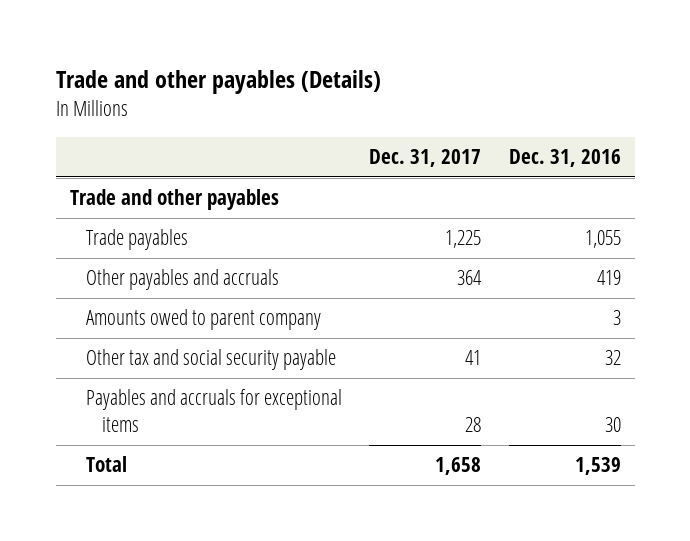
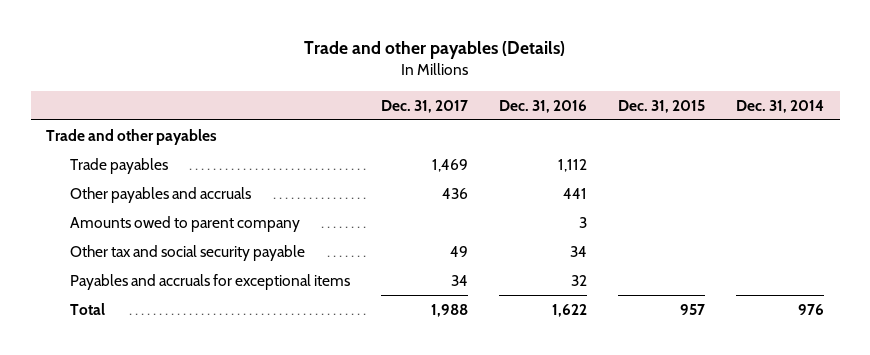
- | Dec. 31, 2017 | Dec. 31, 2016
+ | Dec. 31, 2017 | Dec. 31, 2016 | Dec. 31, 2015 | Dec. 31, 2014
- Trade payables | 1,225 | 1,055
- Other payables and accruals | 364 | 419
+ Trade payables | 1,469 | 1,112 | |
+ Other payables and accruals | 436 | 441 | |
- Other tax and social security payable | 41 | 32
- Payables and accruals for exceptional items | 28 | 30
- Total | 1,658 | 1,539
+ Other tax and social security payable | 49 | 34 | |
+ Payables and accruals for exceptional items | 34 | 32 | |
+ Total | 1,988 | 1,622 | 957 | 976

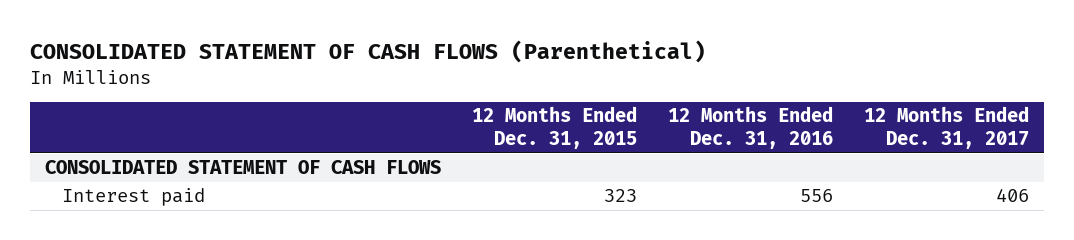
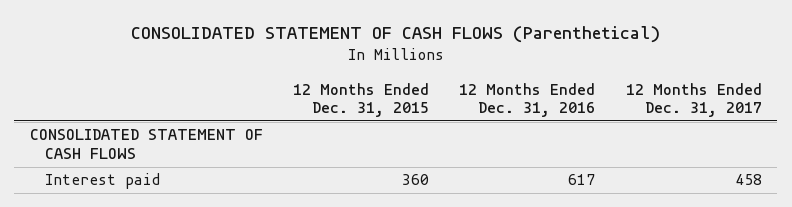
- Interest paid | 323 | 556 | 406
+ Interest paid | 360 | 617 | 458

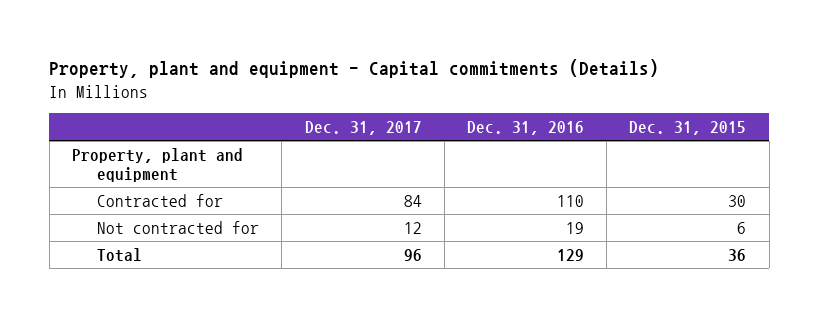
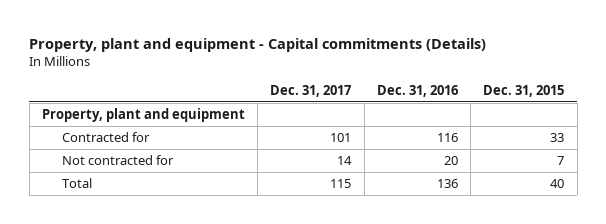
- Contracted for | 84 | 110 | 30
- Not contracted for | 12 | 19 | 6
- Total | 96 | 129 | 36
+ Contracted for | 101 | 116 | 33
+ Not contracted for | 14 | 20 | 7
+ Total | 115 | 136 | 40

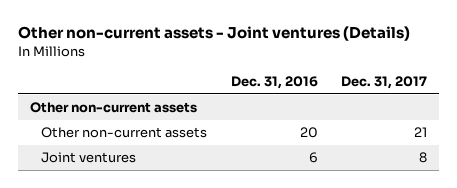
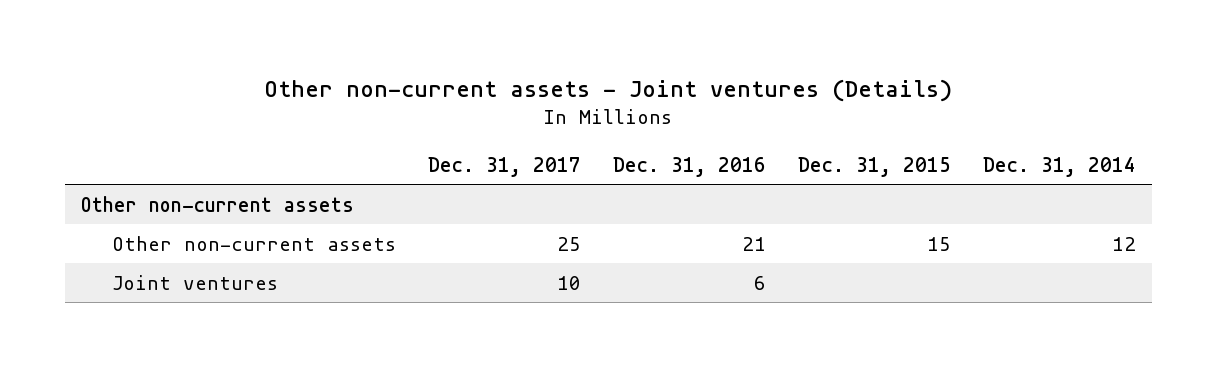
- | Dec. 31, 2016 | Dec. 31, 2017
+ | Dec. 31, 2017 | Dec. 31, 2016 | Dec. 31, 2015 | Dec. 31, 2014
- Other non-current assets | 20 | 21
- Joint ventures | 6 | 8
+ Other non-current assets | 25 | 21 | 15 | 12
+ Joint ventures | 10 | 6 | |

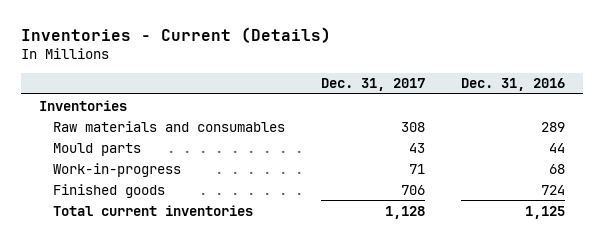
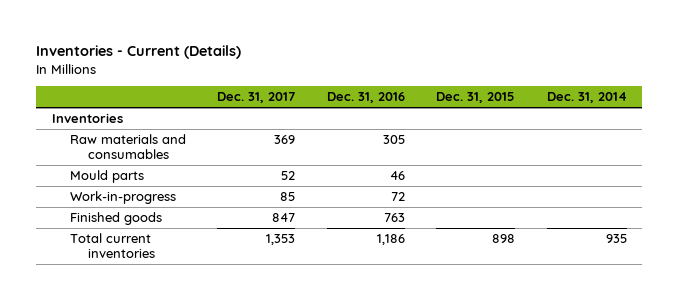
- | Dec. 31, 2017 | Dec. 31, 2016
+ | Dec. 31, 2017 | Dec. 31, 2016 | Dec. 31, 2015 | Dec. 31, 2014
- Raw materials and consumables | 308 | 289
- Mould parts | 43 | 44
- Work-in-progress | 71 | 68
- Finished goods | 706 | 724
- Total current inventories | 1,128 | 1,125
+ Raw materials and consumables | 369 | 305 | |
+ Mould parts | 52 | 46 | |
+ Work-in-progress | 85 | 72 | |
+ Finished goods | 847 | 763 | |
+ Total current inventories | 1,353 | 1,186 | 898 | 935

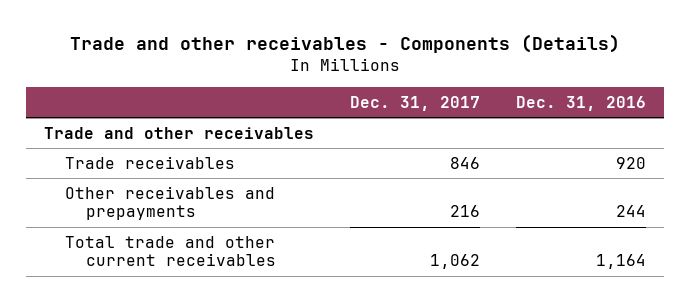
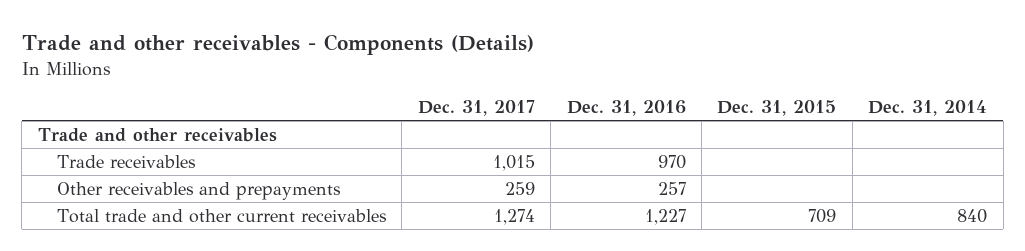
- | Dec. 31, 2017 | Dec. 31, 2016
+ | Dec. 31, 2017 | Dec. 31, 2016 | Dec. 31, 2015 | Dec. 31, 2014
- Trade receivables | 846 | 920
- Other receivables and prepayments | 216 | 244
- Total trade and other current receivables | 1,062 | 1,164
+ Trade receivables | 1,015 | 970 | |
+ Other receivables and prepayments | 259 | 257 | |
+ Total trade and other current receivables | 1,274 | 1,227 | 709 | 840

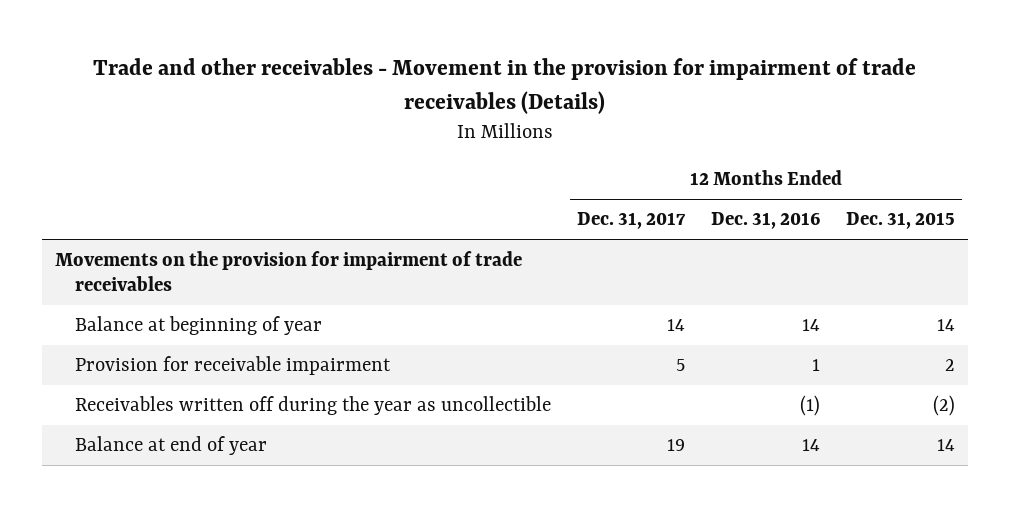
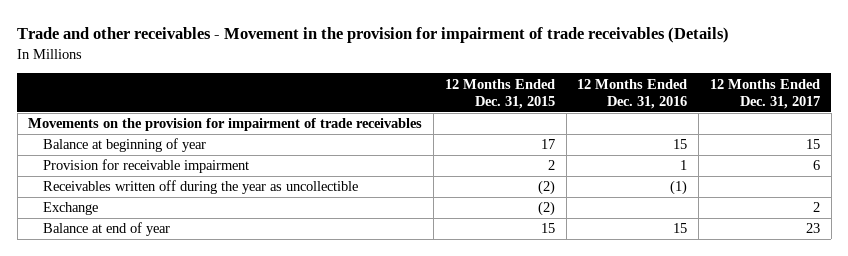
- | 12 Months Ended Dec. 31, 2017 | 12 Months Ended Dec. 31, 2016 | 12 Months Ended Dec. 31, 2015
+ | 12 Months Ended Dec. 31, 2015 | 12 Months Ended Dec. 31, 2016 | 12 Months Ended Dec. 31, 2017
- Balance at beginning of year | 14 | 14 | 14
- Provision for receivable impairment | 5 | 1 | 2
+ Balance at beginning of year | 17 | 15 | 15
+ Provision for receivable impairment | 2 | 1 | 6
- Balance at end of year | 19 | 14 | 14
+ Exchange | (2) | | 2
+ Balance at end of year | 15 | 15 | 23

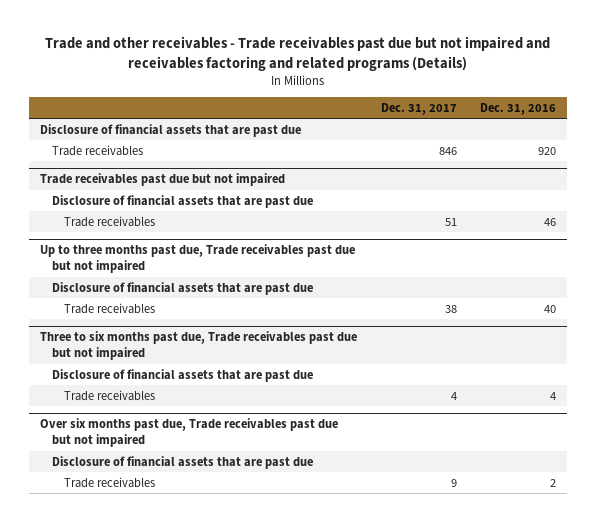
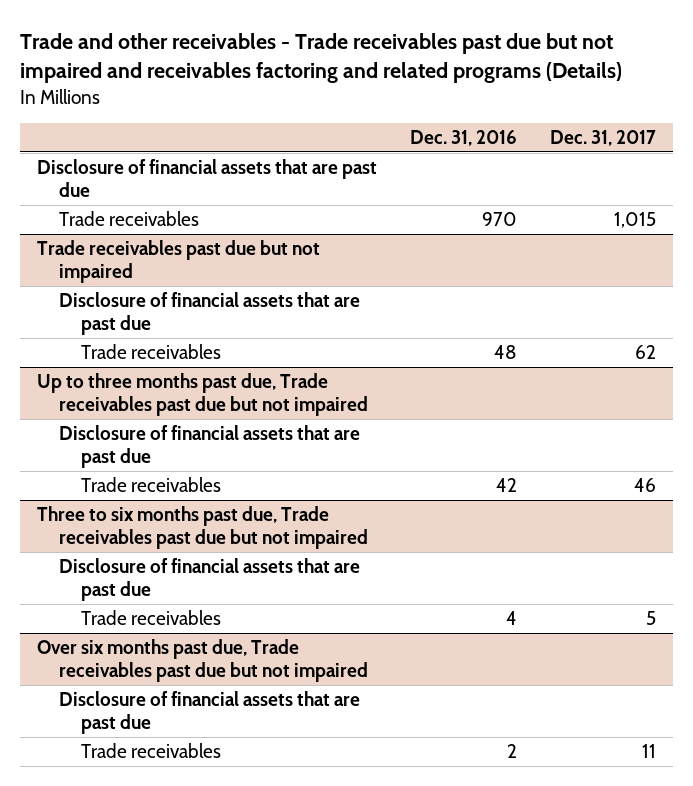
- | Dec. 31, 2017 | Dec. 31, 2016
+ | Dec. 31, 2016 | Dec. 31, 2017
- Trade receivables | 846 | 920
+ Trade receivables | 970 | 1,015
@ Trade receivables past due but not impaired
- Trade receivables | 51 | 46
+ Trade receivables | 48 | 62
@ Up to three months past due, Trade receivables past due but not impaired
- Trade receivables | 38 | 40
+ Trade receivables | 42 | 46
@ Three to six months past due, Trade receivables past due but not impaired
- Trade receivables | 4 | 4
+ Trade receivables | 4 | 5
@ Over six months past due, Trade receivables past due but not impaired
- Trade receivables | 9 | 2
+ Trade receivables | 2 | 11

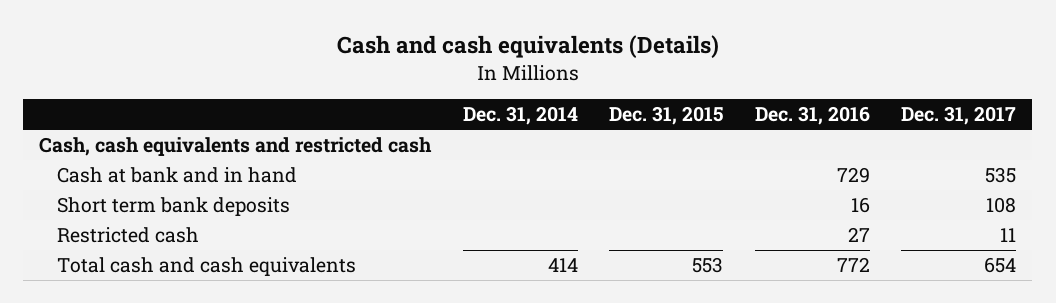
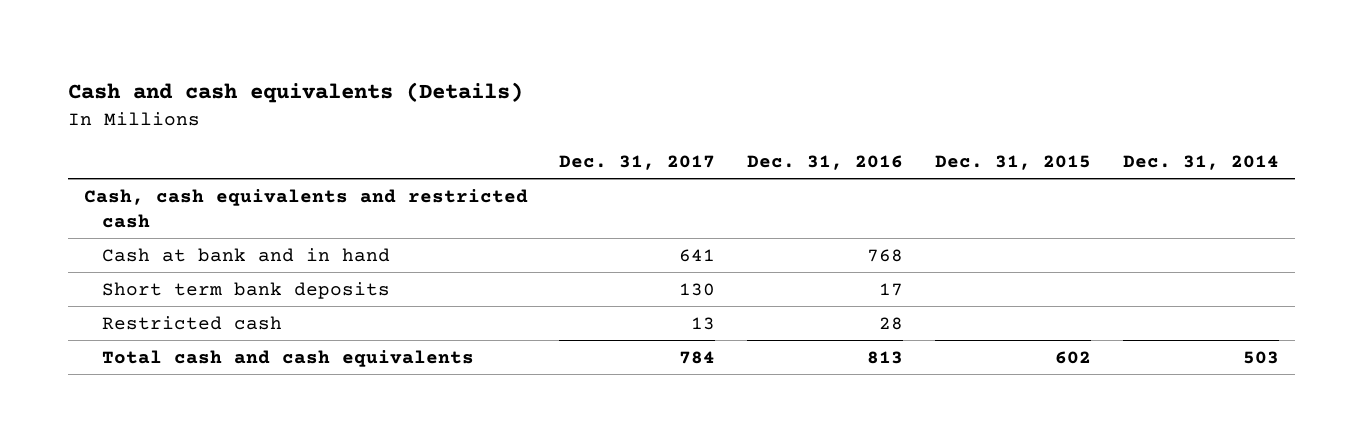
- | Dec. 31, 2014 | Dec. 31, 2015 | Dec. 31, 2016 | Dec. 31, 2017
+ | Dec. 31, 2017 | Dec. 31, 2016 | Dec. 31, 2015 | Dec. 31, 2014
- Cash at bank and in hand | | | 729 | 535
- Short term bank deposits | | | 16 | 108
- Restricted cash | | | 27 | 11
- Total cash and cash equivalents | 414 | 553 | 772 | 654
+ Cash at bank and in hand | 641 | 768 | |
+ Short term bank deposits | 130 | 17 | |
+ Restricted cash | 13 | 28 | |
+ Total cash and cash equivalents | 784 | 813 | 602 | 503

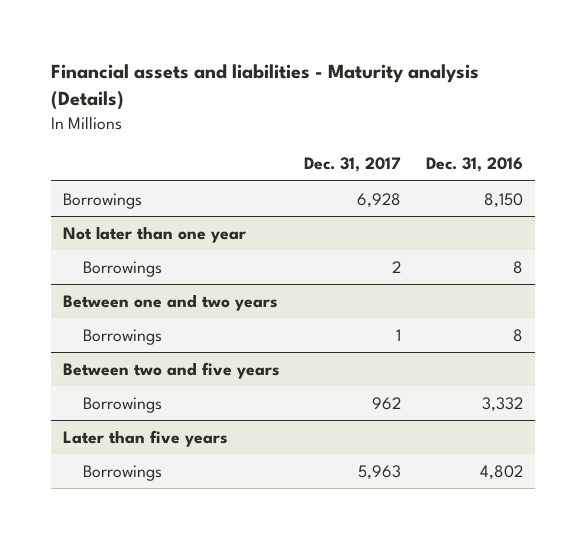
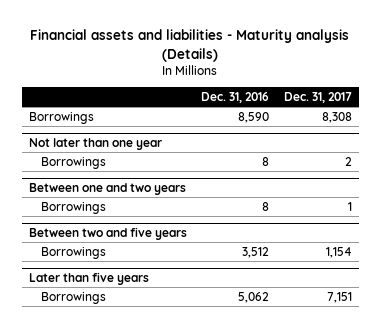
- | Dec. 31, 2017 | Dec. 31, 2016
+ | Dec. 31, 2016 | Dec. 31, 2017
- Borrowings | 6,928 | 8,150
+ Borrowings | 8,590 | 8,308
@ Between two and five years
- Borrowings | 962 | 3,332
+ Borrowings | 3,512 | 1,154
@ Later than five years
- Borrowings | 5,963 | 4,802
+ Borrowings | 5,062 | 7,151

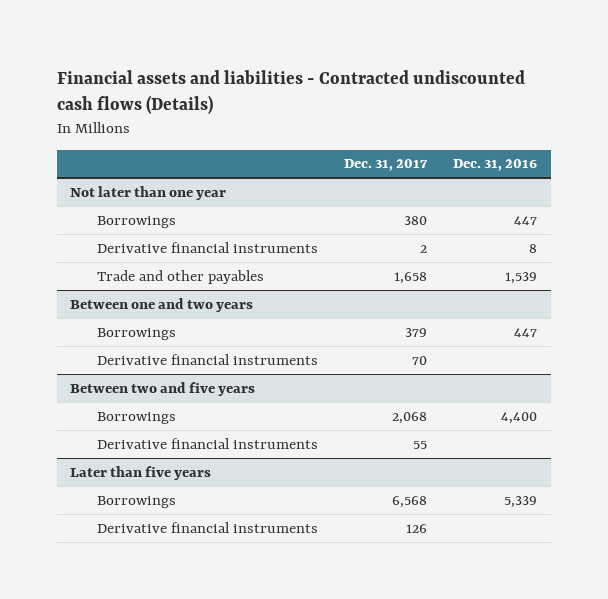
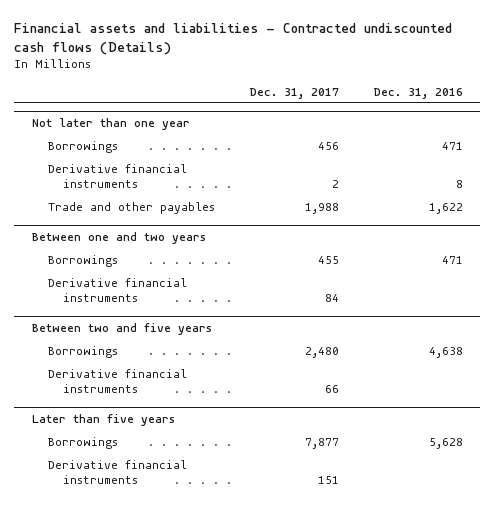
@ Not later than one year
- Borrowings | 380 | 447
+ Borrowings | 456 | 471
- Trade and other payables | 1,658 | 1,539
+ Trade and other payables | 1,988 | 1,622
@ Between one and two years
- Borrowings | 379 | 447
- Derivative financial instruments | 70 |
+ Borrowings | 455 | 471
+ Derivative financial instruments | 84 |
@ Between two and five years
- Borrowings | 2,068 | 4,400
- Derivative financial instruments | 55 |
+ Borrowings | 2,480 | 4,638
+ Derivative financial instruments | 66 |
@ Later than five years
- Borrowings | 6,568 | 5,339
- Derivative financial instruments | 126 |
+ Borrowings | 7,877 | 5,628
+ Derivative financial instruments | 151 |

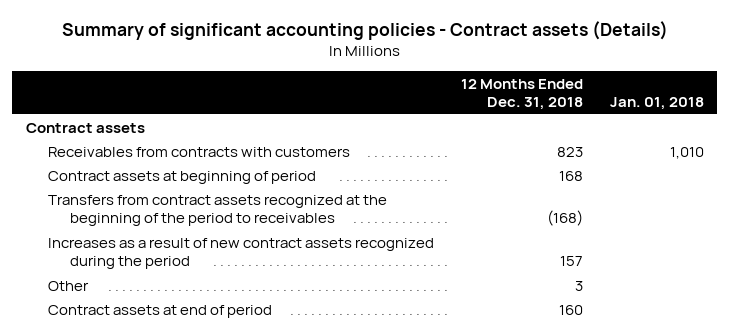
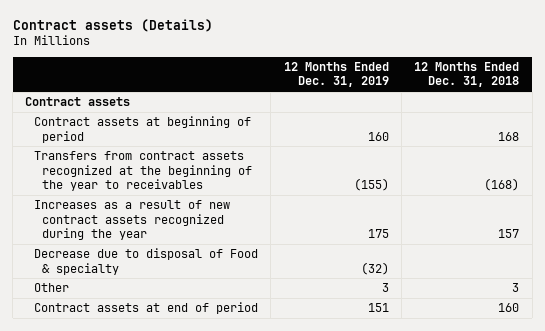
- Summary of significant accounting policies - Contract assets (Details)
+ Contract assets (Details)
- | 12 Months Ended Dec. 31, 2018 | Jan. 01, 2018
+ | 12 Months Ended Dec. 31, 2019 | 12 Months Ended Dec. 31, 2018
- Receivables from contracts with customers | 823 | 1,010
- Transfers from contract assets recognized at the beginning of the period to receivables | (168) |
- Increases as a result of new contract assets recognized during the period | 157 |
+ Transfers from contract assets recognized at the beginning of the year to receivables | (155) | (168)
+ Increases as a result of new contract assets recognized during the year | 175 | 157
+ Decrease due to disposal of Food & specialty | (32) |

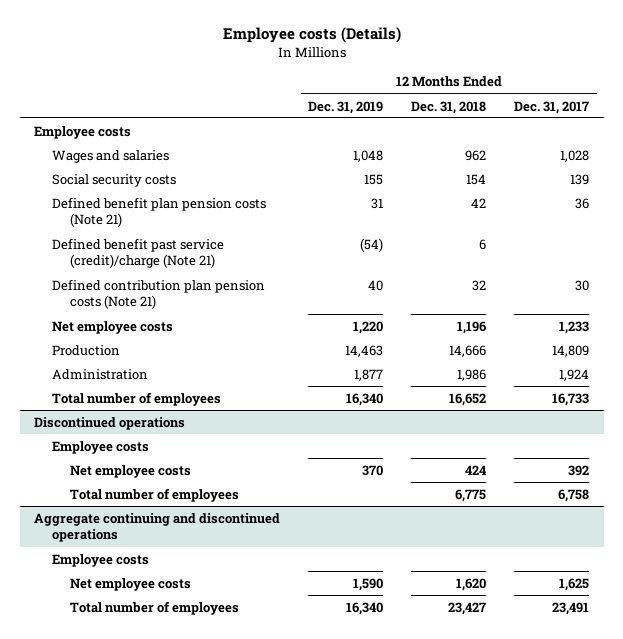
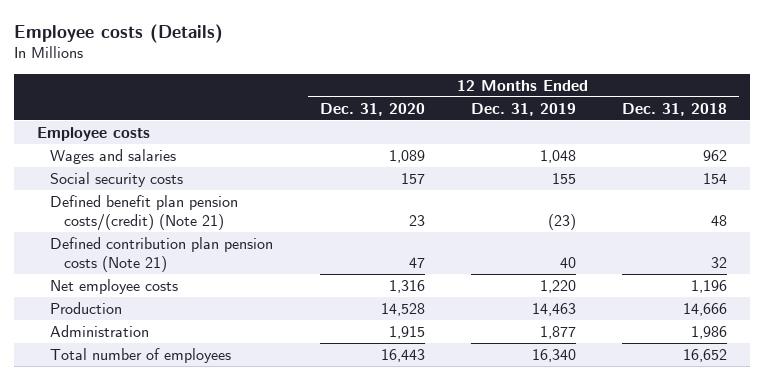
- | 12 Months Ended Dec. 31, 2019 | 12 Months Ended Dec. 31, 2018 | 12 Months Ended Dec. 31, 2017
+ | 12 Months Ended Dec. 31, 2020 | 12 Months Ended Dec. 31, 2019 | 12 Months Ended Dec. 31, 2018
- Defined benefit plan pension costs (Note 21) | 31 | 42 | 36
- Defined benefit past service (credit)/charge (Note 21) | (54) | 6 |
+ Defined benefit plan pension costs/(credit) (Note 21) | 23 | (23) | 48
- Discontinued operations
- Employee costs
- Net employee costs | 370 | 424 | 392
- Total number of employees | | 6,775 | 6,758
- Aggregate continuing and discontinued operations
- Employee costs
- Net employee costs | 1,590 | 1,620 | 1,625
- Total number of employees | 16,340 | 23,427 | 23,491

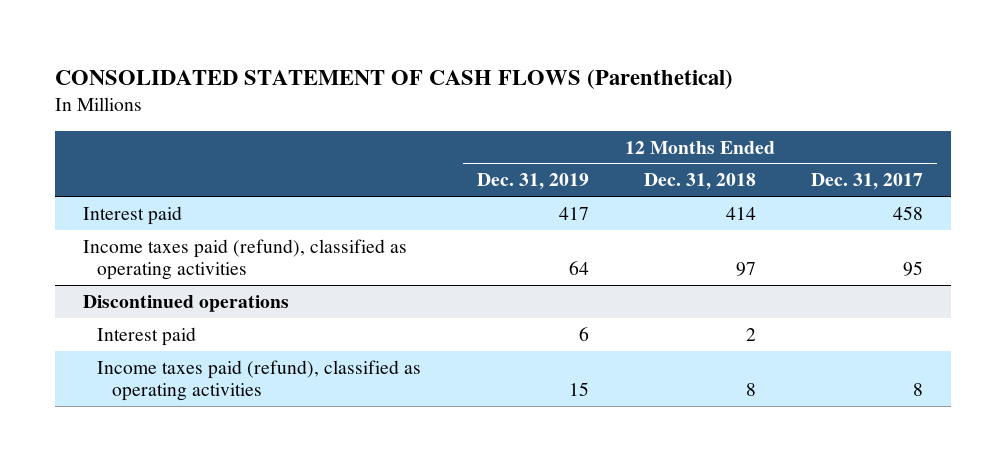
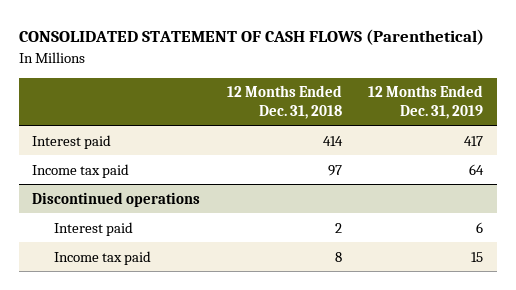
- | 12 Months Ended Dec. 31, 2019 | 12 Months Ended Dec. 31, 2018 | 12 Months Ended Dec. 31, 2017
+ | 12 Months Ended Dec. 31, 2018 | 12 Months Ended Dec. 31, 2019
- Income taxes paid (refund), classified as operating activities | 64 | 97 | 95
+ Income tax paid | 97 | 64
@ Discontinued operations
- Income taxes paid (refund), classified as operating activities | 15 | 8 | 8
+ Income tax paid | 8 | 15

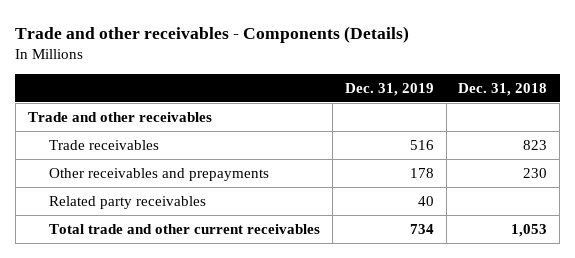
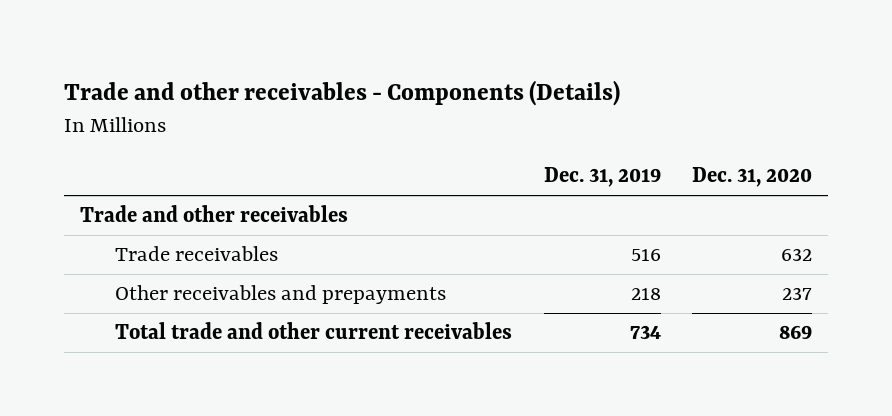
- | Dec. 31, 2019 | Dec. 31, 2018
+ | Dec. 31, 2019 | Dec. 31, 2020
- Other receivables and prepayments | 178 | 230
- Related party receivables | 40 |
+ Other receivables and prepayments | 218 | 237

